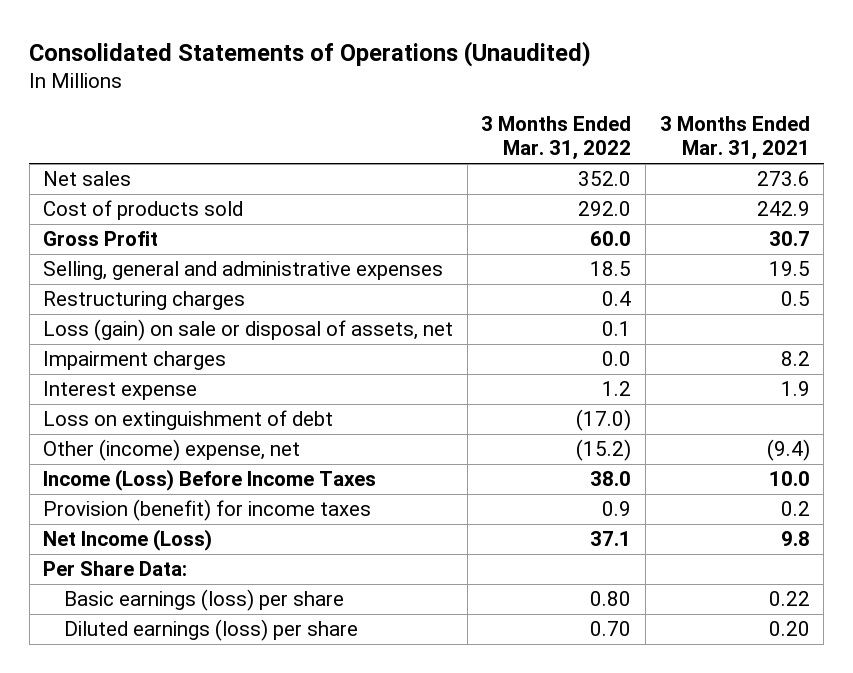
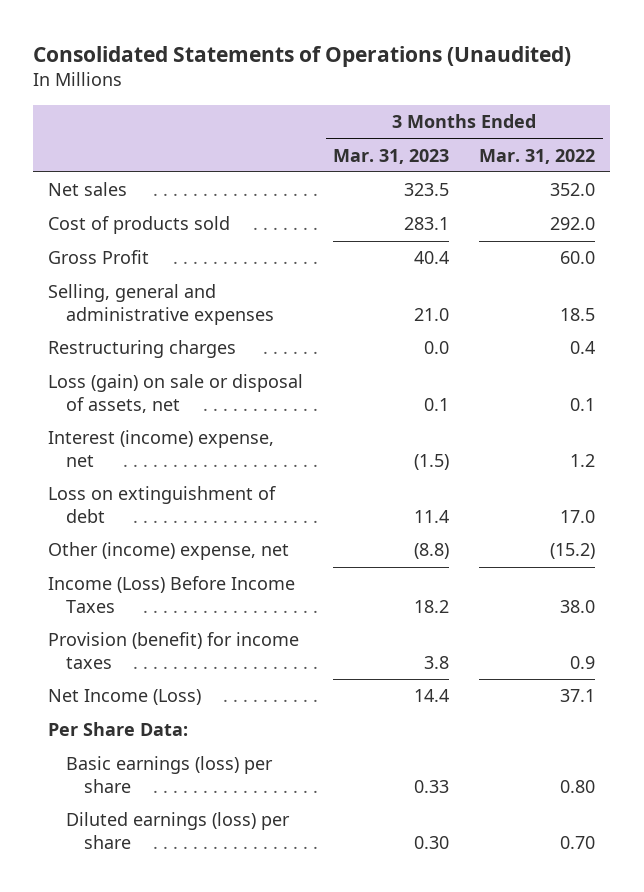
- | 3 Months Ended Mar. 31, 2022 | 3 Months Ended Mar. 31, 2021
+ | 3 Months Ended Mar. 31, 2023 | 3 Months Ended Mar. 31, 2022
- Impairment charges | 0.0 | 8.2
- Interest expense | 1.2 | 1.9
- Loss on extinguishment of debt | (17.0) |
+ Interest (income) expense, net | (1.5) | 1.2
+ Loss on extinguishment of debt | 11.4 | 17.0

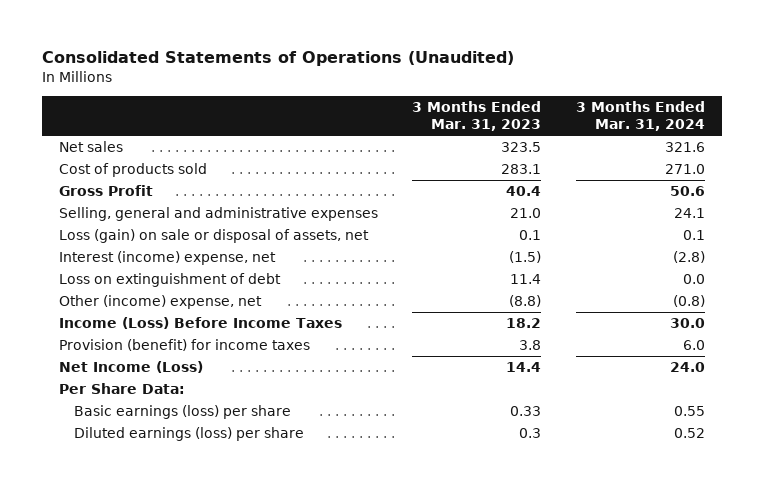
- | 3 Months Ended Mar. 31, 2023 | 3 Months Ended Mar. 31, 2022
+ | 3 Months Ended Mar. 31, 2023 | 3 Months Ended Mar. 31, 2024
- Restructuring charges | 0.0 | 0.4
- Diluted earnings (loss) per share | 0.30 | 0.70
+ Diluted earnings (loss) per share | 0.3 | 0.52

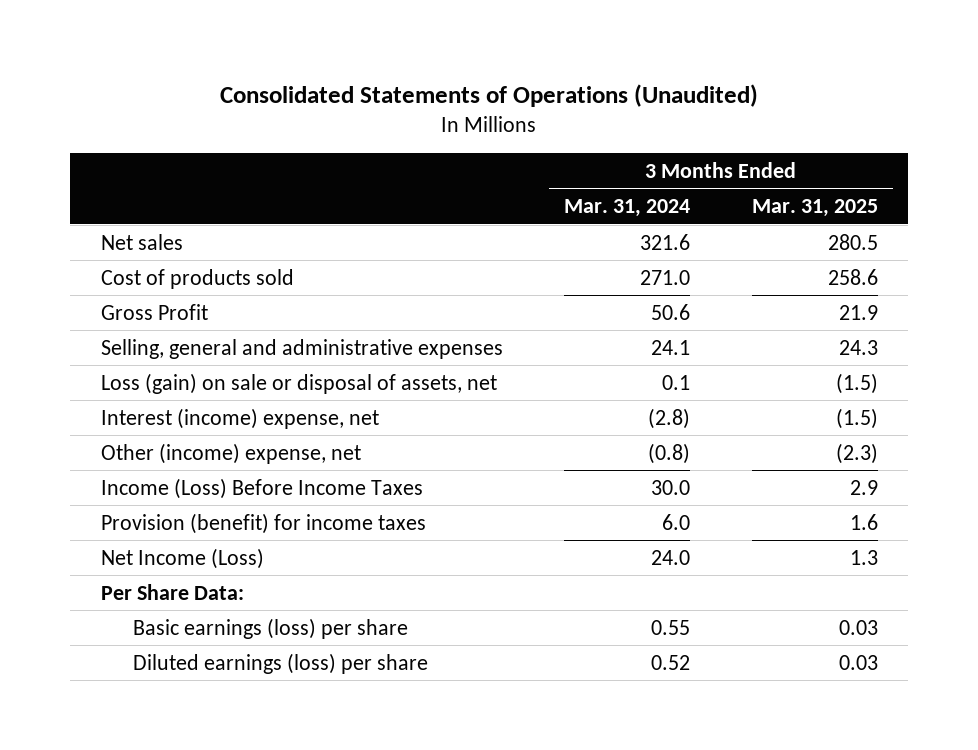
- | 3 Months Ended Mar. 31, 2023 | 3 Months Ended Mar. 31, 2024
+ | 3 Months Ended Mar. 31, 2024 | 3 Months Ended Mar. 31, 2025
- Loss on extinguishment of debt | 11.4 | 0.0

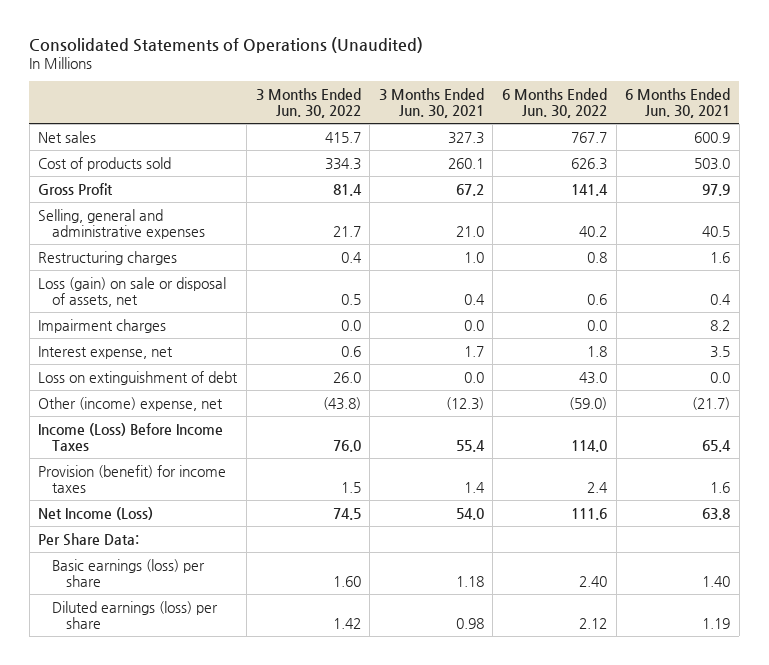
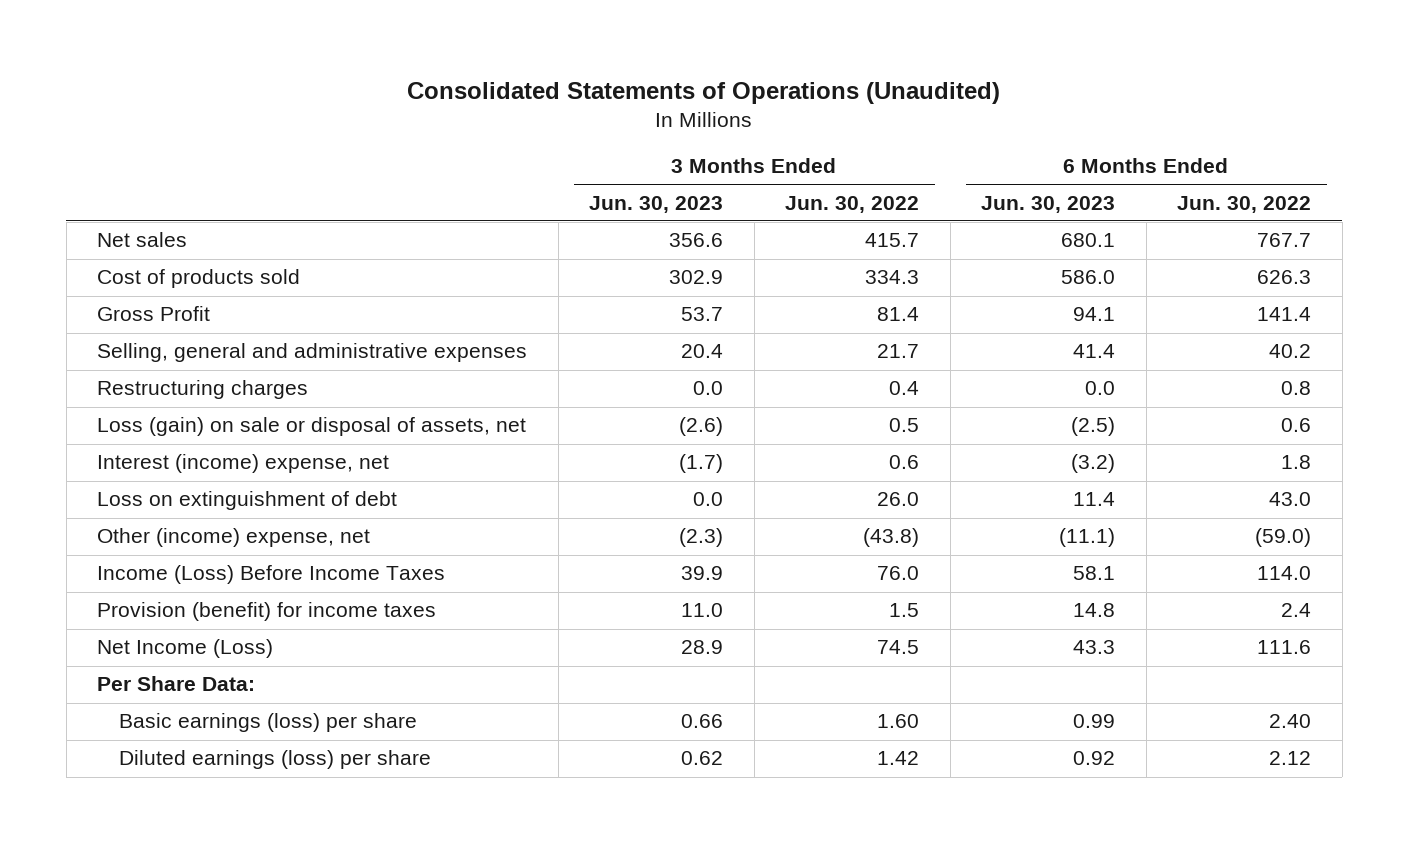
- | 3 Months Ended Jun. 30, 2022 | 3 Months Ended Jun. 30, 2021 | 6 Months Ended Jun. 30, 2022 | 6 Months Ended Jun. 30, 2021
+ | 3 Months Ended Jun. 30, 2023 | 3 Months Ended Jun. 30, 2022 | 6 Months Ended Jun. 30, 2023 | 6 Months Ended Jun. 30, 2022
- Impairment charges | 0.0 | 0.0 | 0.0 | 8.2
- Interest expense, net | 0.6 | 1.7 | 1.8 | 3.5
+ Interest (income) expense, net | (1.7) | 0.6 | (3.2) | 1.8

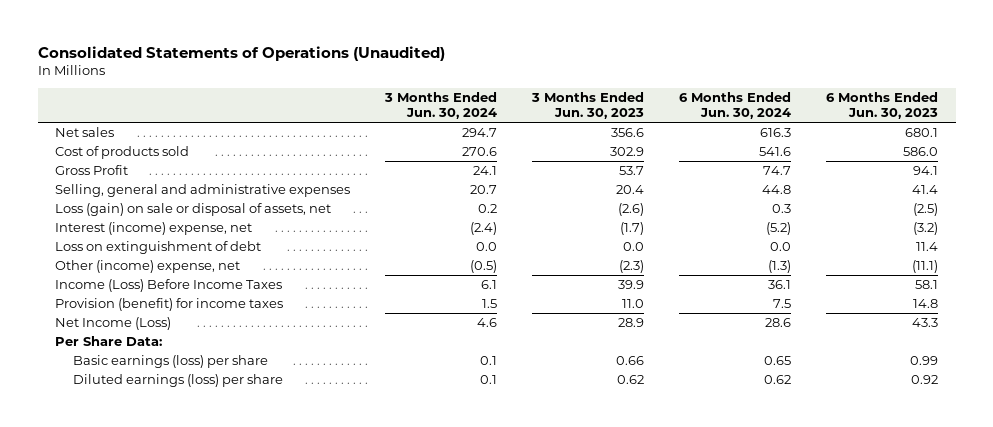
- | 3 Months Ended Jun. 30, 2023 | 3 Months Ended Jun. 30, 2022 | 6 Months Ended Jun. 30, 2023 | 6 Months Ended Jun. 30, 2022
+ | 3 Months Ended Jun. 30, 2024 | 3 Months Ended Jun. 30, 2023 | 6 Months Ended Jun. 30, 2024 | 6 Months Ended Jun. 30, 2023
- Restructuring charges | 0.0 | 0.4 | 0.0 | 0.8

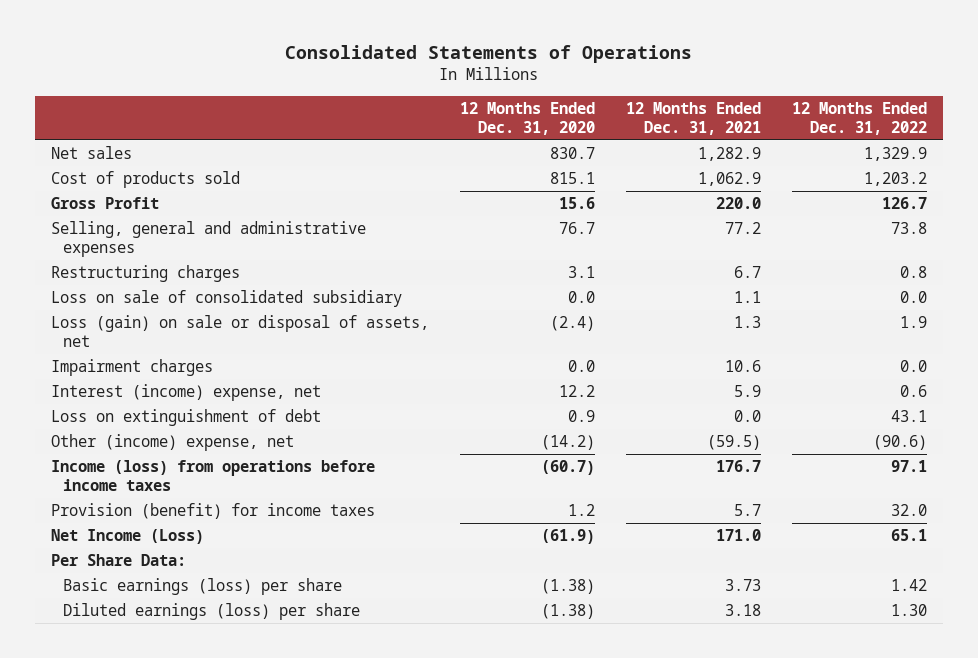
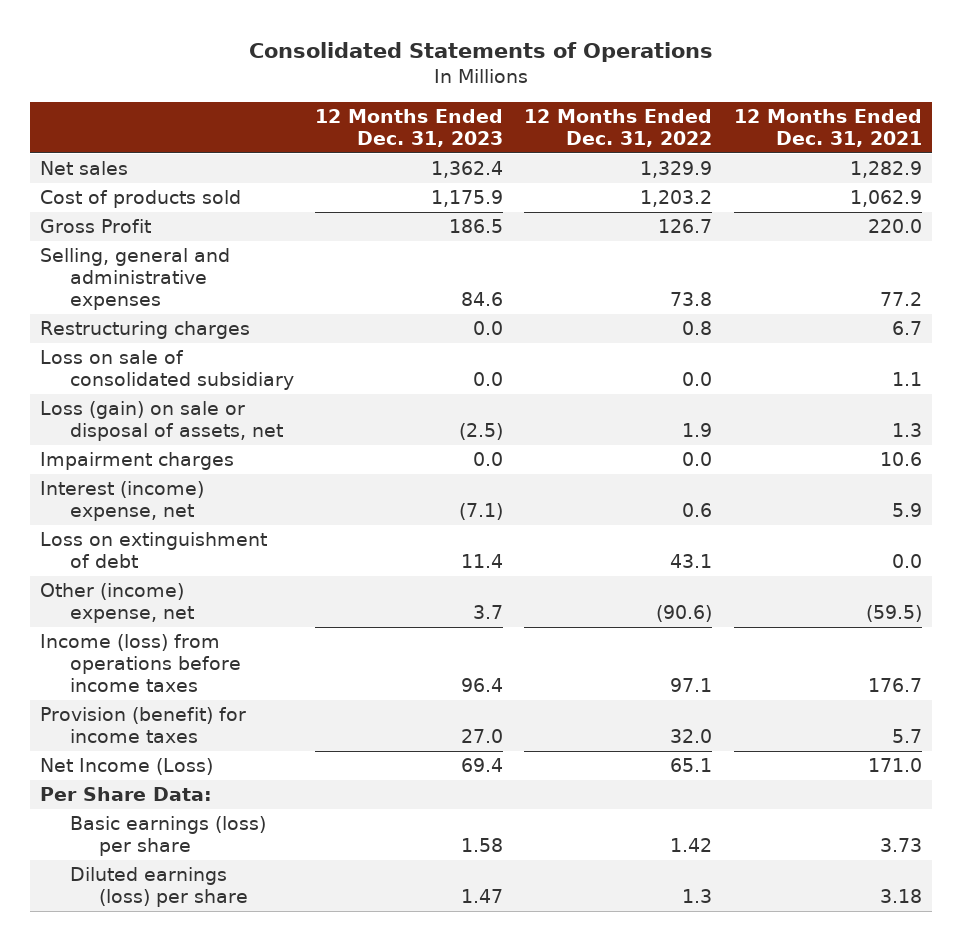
- | 12 Months Ended Dec. 31, 2020 | 12 Months Ended Dec. 31, 2021 | 12 Months Ended Dec. 31, 2022
+ | 12 Months Ended Dec. 31, 2023 | 12 Months Ended Dec. 31, 2022 | 12 Months Ended Dec. 31, 2021
- Diluted earnings (loss) per share | (1.38) | 3.18 | 1.30
+ Diluted earnings (loss) per share | 1.47 | 1.3 | 3.18

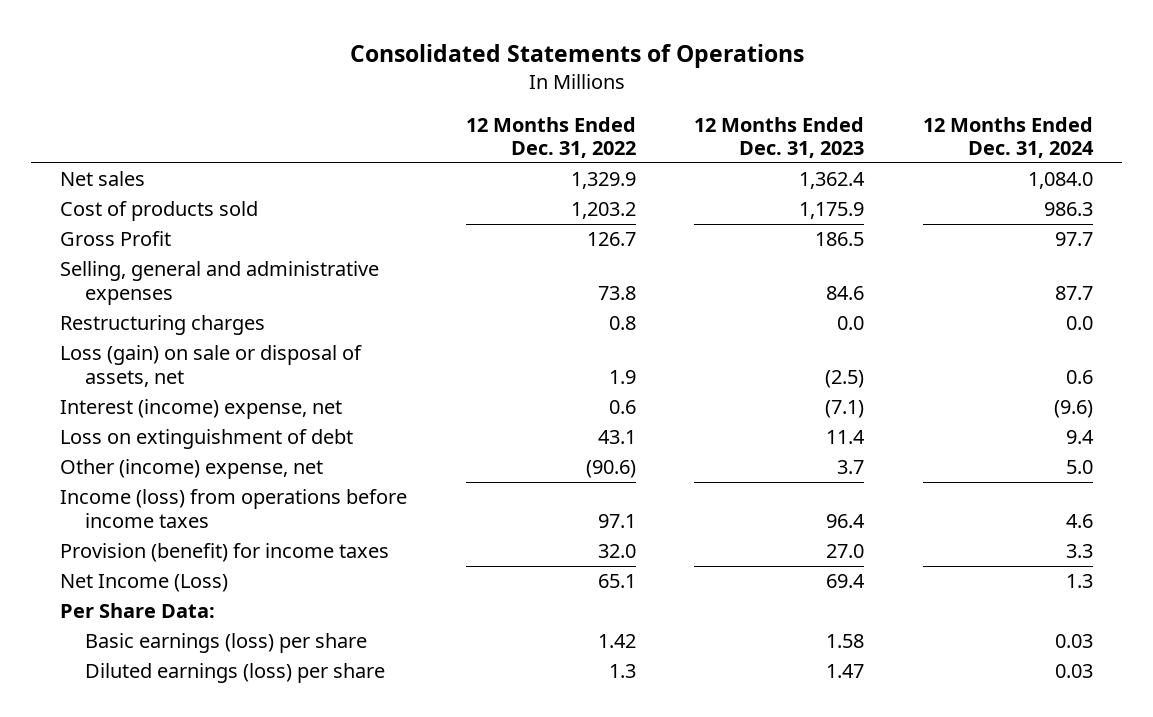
- | 12 Months Ended Dec. 31, 2023 | 12 Months Ended Dec. 31, 2022 | 12 Months Ended Dec. 31, 2021
+ | 12 Months Ended Dec. 31, 2022 | 12 Months Ended Dec. 31, 2023 | 12 Months Ended Dec. 31, 2024
- Loss on sale of consolidated subsidiary | 0.0 | 0.0 | 1.1
- Impairment charges | 0.0 | 0.0 | 10.6

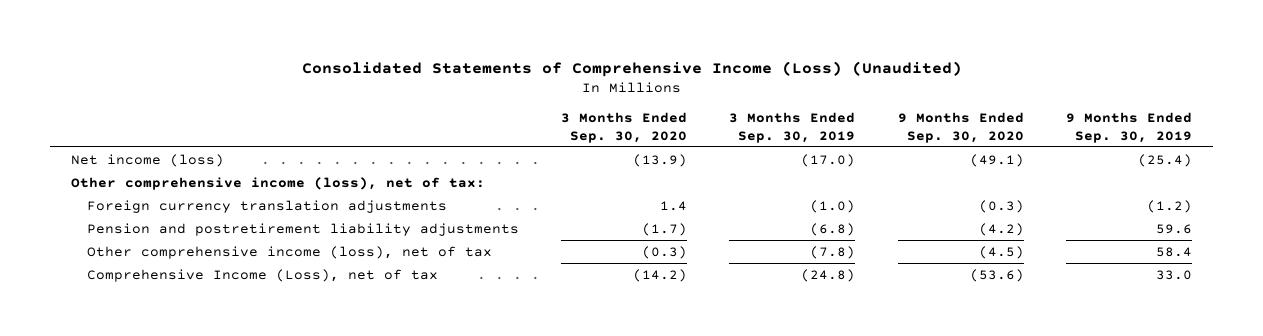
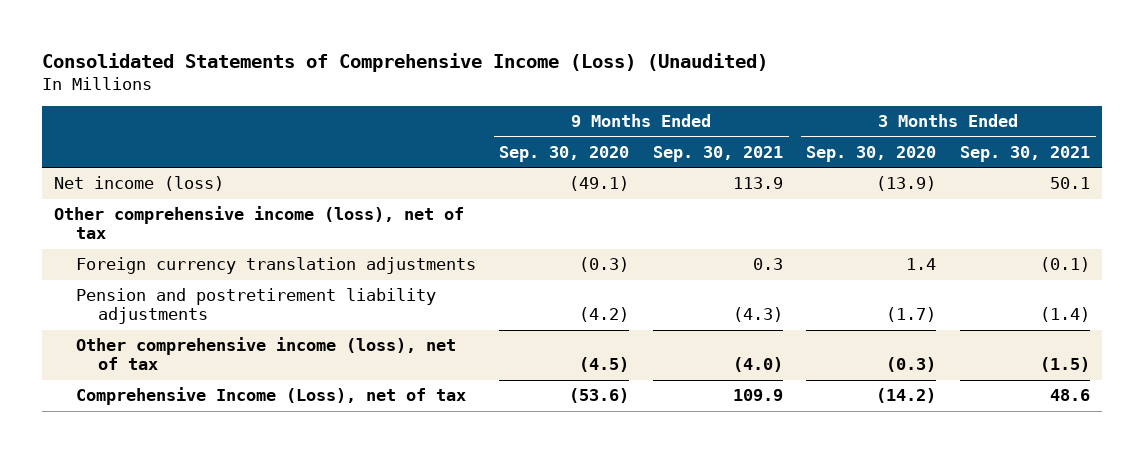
- | 3 Months Ended Sep. 30, 2020 | 3 Months Ended Sep. 30, 2019 | 9 Months Ended Sep. 30, 2020 | 9 Months Ended Sep. 30, 2019
+ | 9 Months Ended Sep. 30, 2020 | 9 Months Ended Sep. 30, 2021 | 3 Months Ended Sep. 30, 2020 | 3 Months Ended Sep. 30, 2021
- Other comprehensive income (loss), net of tax:
+ Other comprehensive income (loss), net of tax

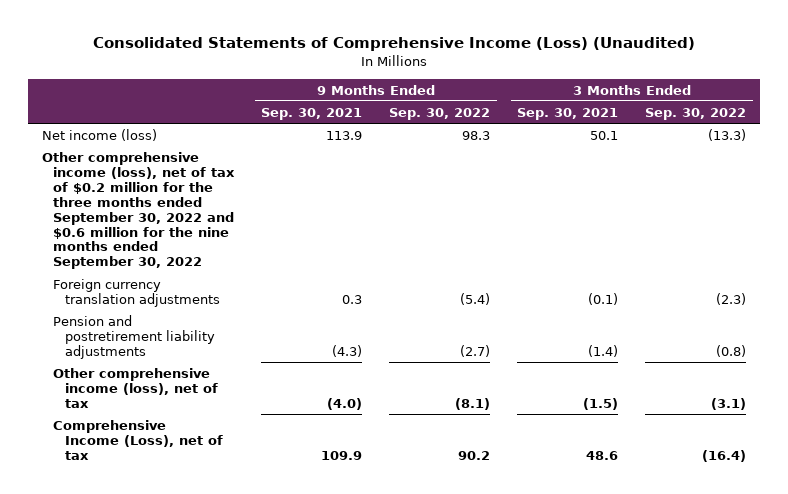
- | 9 Months Ended Sep. 30, 2020 | 9 Months Ended Sep. 30, 2021 | 3 Months Ended Sep. 30, 2020 | 3 Months Ended Sep. 30, 2021
+ | 9 Months Ended Sep. 30, 2021 | 9 Months Ended Sep. 30, 2022 | 3 Months Ended Sep. 30, 2021 | 3 Months Ended Sep. 30, 2022
- Other comprehensive income (loss), net of tax
+ Other comprehensive income (loss), net of tax of $0.2 million for the three months ended September 30, 2022 and $0.6 million for the nine months ended September 30, 2022

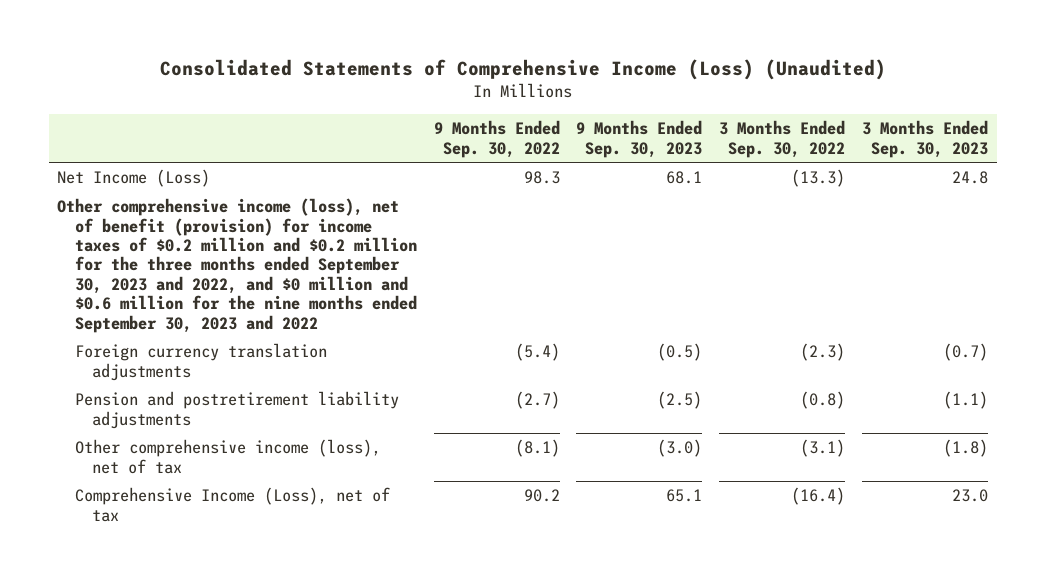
- | 9 Months Ended Sep. 30, 2021 | 9 Months Ended Sep. 30, 2022 | 3 Months Ended Sep. 30, 2021 | 3 Months Ended Sep. 30, 2022
+ | 9 Months Ended Sep. 30, 2022 | 9 Months Ended Sep. 30, 2023 | 3 Months Ended Sep. 30, 2022 | 3 Months Ended Sep. 30, 2023
- Net income (loss) | 113.9 | 98.3 | 50.1 | (13.3)
- Other comprehensive income (loss), net of tax of $0.2 million for the three months ended September 30, 2022 and $0.6 million for the nine months ended September 30, 2022
+ Net Income (Loss) | 98.3 | 68.1 | (13.3) | 24.8
+ Other comprehensive income (loss), net of benefit (provision) for income taxes of $0.2 million and $0.2 million for the three months ended September 30, 2023 and 2022, and $0 million and $0.6 million for the nine months ended September 30, 2023 and 2022

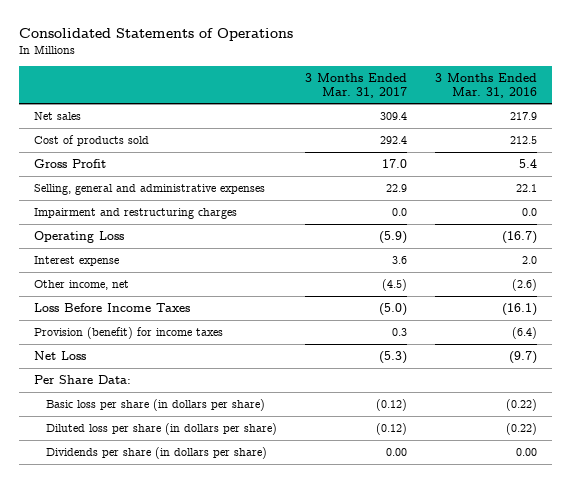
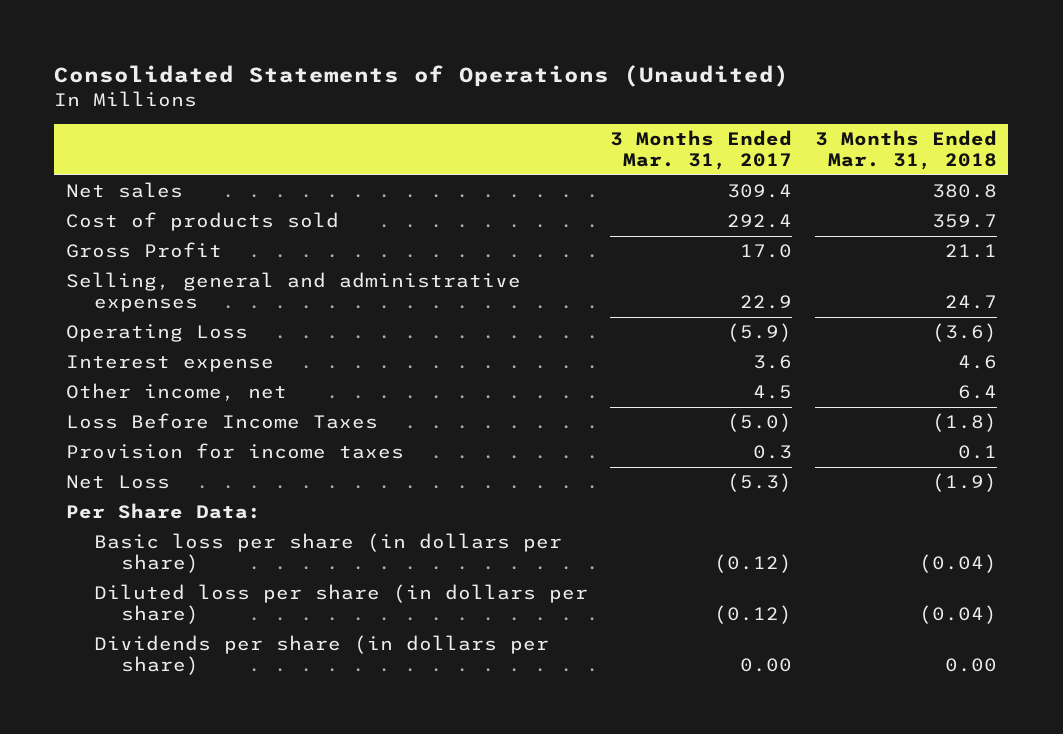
- Consolidated Statements of Operations
+ Consolidated Statements of Operations (Unaudited)
- | 3 Months Ended Mar. 31, 2017 | 3 Months Ended Mar. 31, 2016
+ | 3 Months Ended Mar. 31, 2017 | 3 Months Ended Mar. 31, 2018
- Impairment and restructuring charges | 0.0 | 0.0
- Other income, net | (4.5) | (2.6)
+ Other income, net | 4.5 | 6.4
- Provision (benefit) for income taxes | 0.3 | (6.4)
+ Provision for income taxes | 0.3 | 0.1

